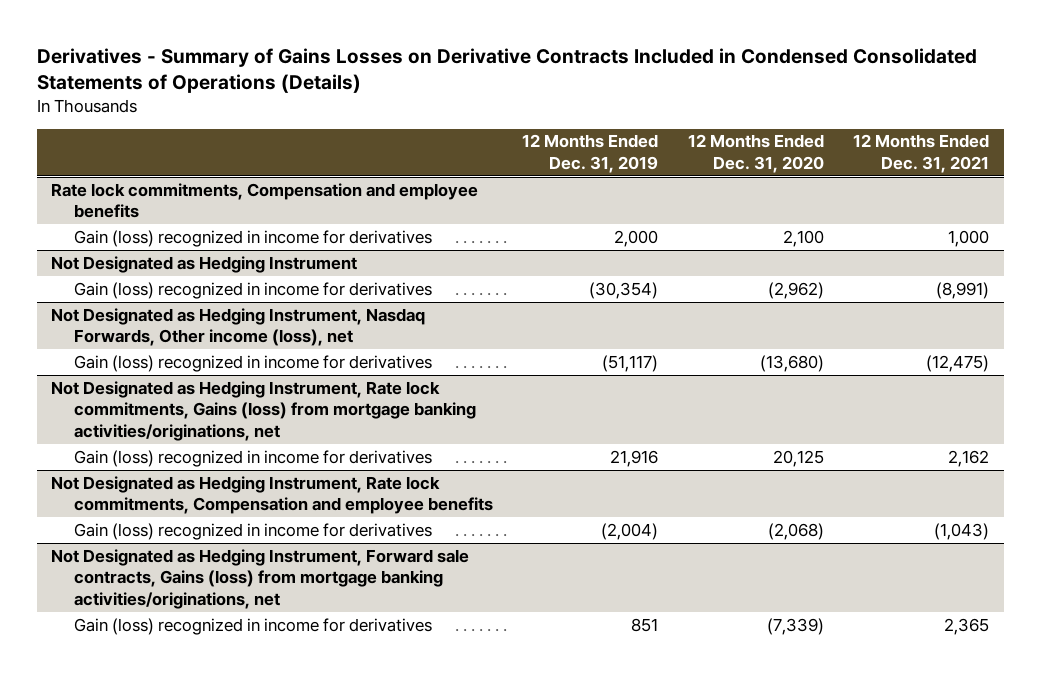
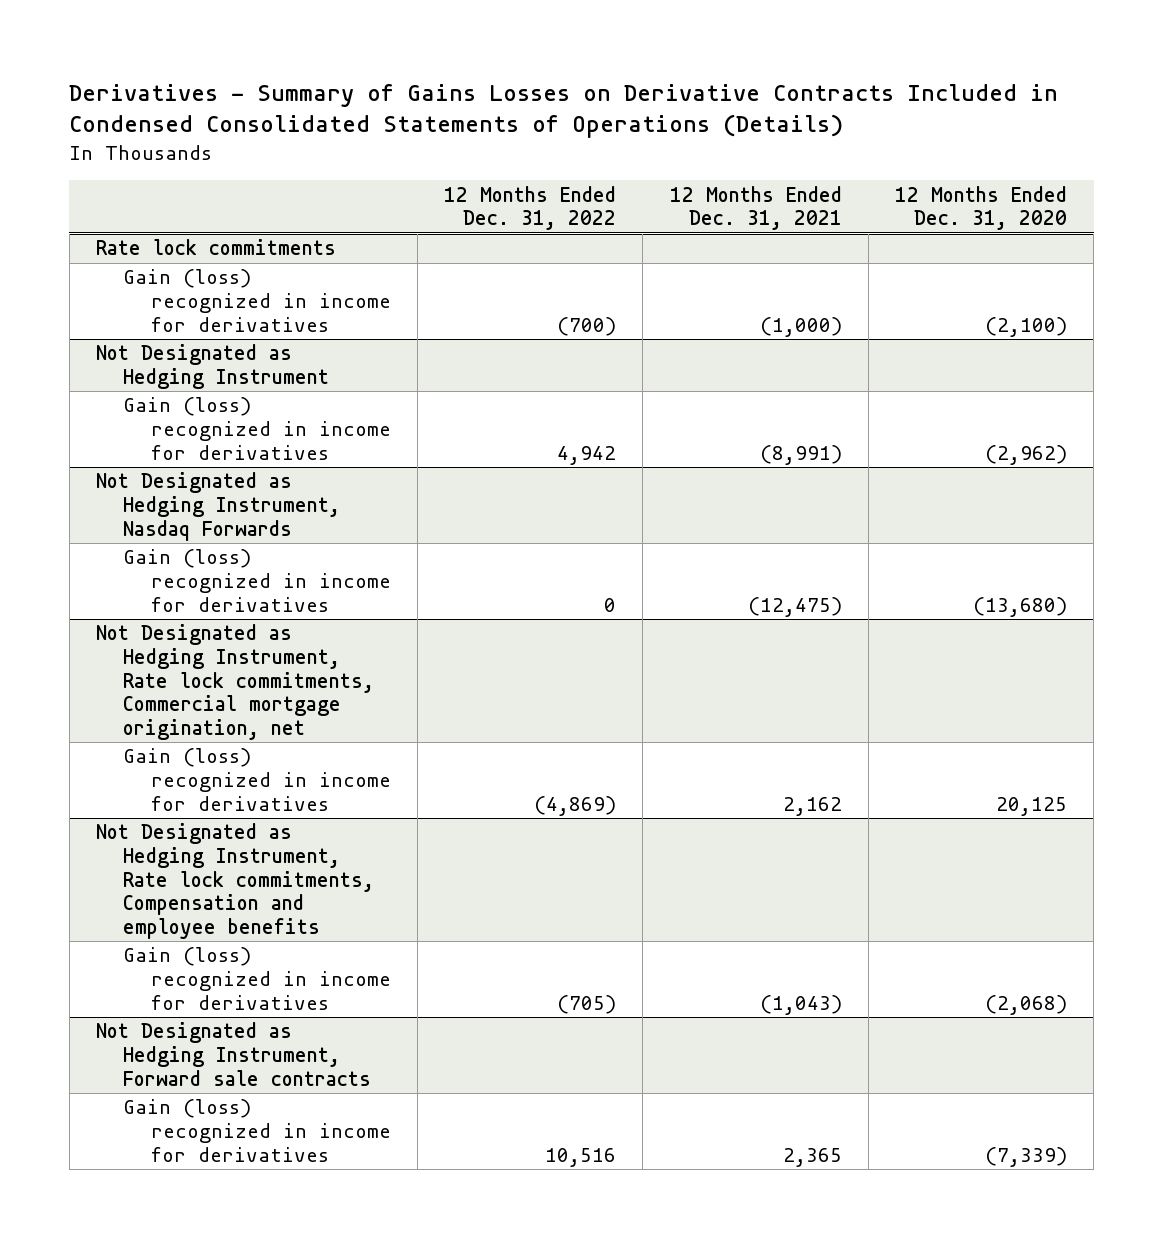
- | 12 Months Ended Dec. 31, 2019 | 12 Months Ended Dec. 31, 2020 | 12 Months Ended Dec. 31, 2021
+ | 12 Months Ended Dec. 31, 2022 | 12 Months Ended Dec. 31, 2021 | 12 Months Ended Dec. 31, 2020
- Rate lock commitments, Compensation and employee benefits
- Gain (loss) recognized in income for derivatives | 2,000 | 2,100 | 1,000
+ Rate lock commitments
+ Gain (loss) recognized in income for derivatives | (700) | (1,000) | (2,100)
- Not Designated as Hedging Instrument, Nasdaq Forwards, Other income (loss), net
+ Not Designated as Hedging Instrument, Nasdaq Forwards
- Not Designated as Hedging Instrument, Rate lock commitments, Gains (loss) from mortgage banking activities/originations, net
+ Not Designated as Hedging Instrument, Rate lock commitments, Commercial mortgage origination, net
- Not Designated as Hedging Instrument, Forward sale contracts, Gains (loss) from mortgage banking activities/originations, net
+ Not Designated as Hedging Instrument, Forward sale contracts

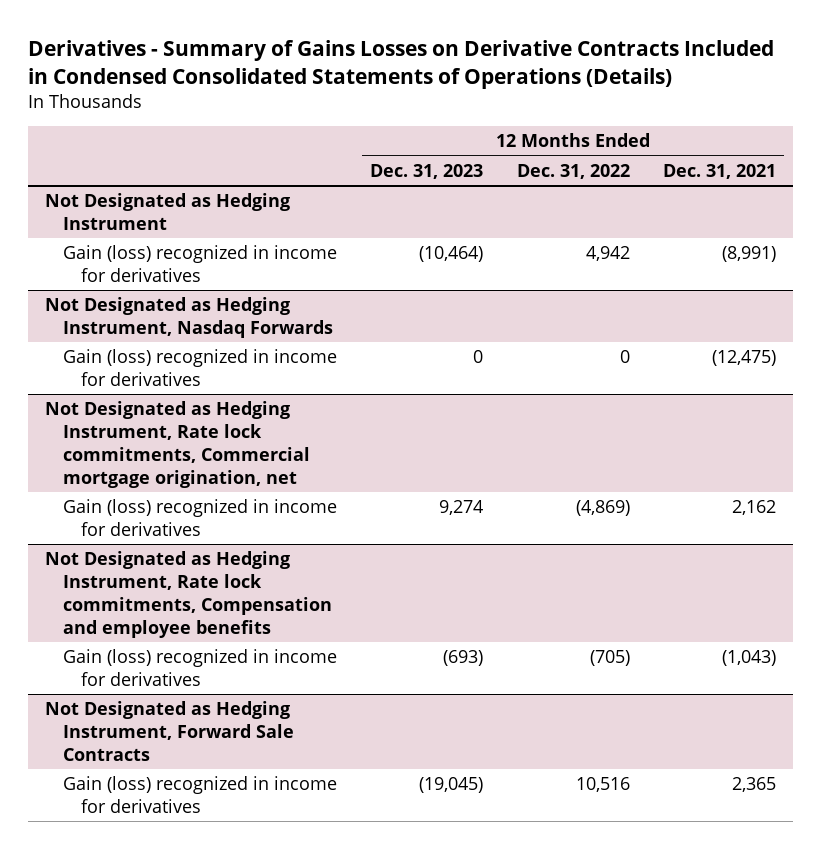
- | 12 Months Ended Dec. 31, 2022 | 12 Months Ended Dec. 31, 2021 | 12 Months Ended Dec. 31, 2020
+ | 12 Months Ended Dec. 31, 2023 | 12 Months Ended Dec. 31, 2022 | 12 Months Ended Dec. 31, 2021
- Rate lock commitments
- Gain (loss) recognized in income for derivatives | (700) | (1,000) | (2,100)
- Not Designated as Hedging Instrument, Forward sale contracts
+ Not Designated as Hedging Instrument, Forward Sale Contracts

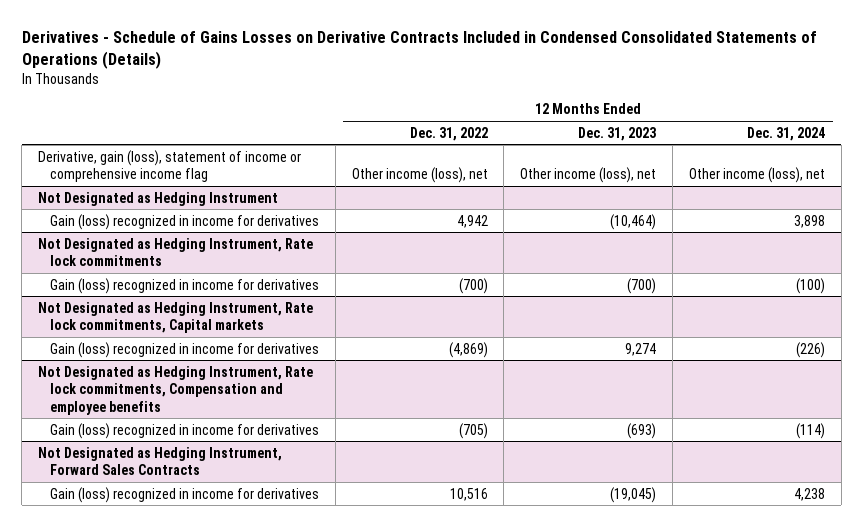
- Derivatives - Summary of Gains Losses on Derivative Contracts Included in Condensed Consolidated Statements of Operations (Details)
+ Derivatives - Schedule of Gains Losses on Derivative Contracts Included in Condensed Consolidated Statements of Operations (Details)
- | 12 Months Ended Dec. 31, 2023 | 12 Months Ended Dec. 31, 2022 | 12 Months Ended Dec. 31, 2021
+ | 12 Months Ended Dec. 31, 2022 | 12 Months Ended Dec. 31, 2023 | 12 Months Ended Dec. 31, 2024
+ Derivative, gain (loss), statement of income or comprehensive income flag | Other income (loss), net | Other income (loss), net | Other income (loss), net
- Not Designated as Hedging Instrument, Nasdaq Forwards
- Gain (loss) recognized in income for derivatives | 0 | 0 | (12,475)
- Not Designated as Hedging Instrument, Rate lock commitments, Commercial mortgage origination, net
+ Not Designated as Hedging Instrument, Rate lock commitments
+ Gain (loss) recognized in income for derivatives | (700) | (700) | (100)
+ Not Designated as Hedging Instrument, Rate lock commitments, Capital markets
- Not Designated as Hedging Instrument, Forward Sale Contracts
+ Not Designated as Hedging Instrument, Forward Sales Contracts

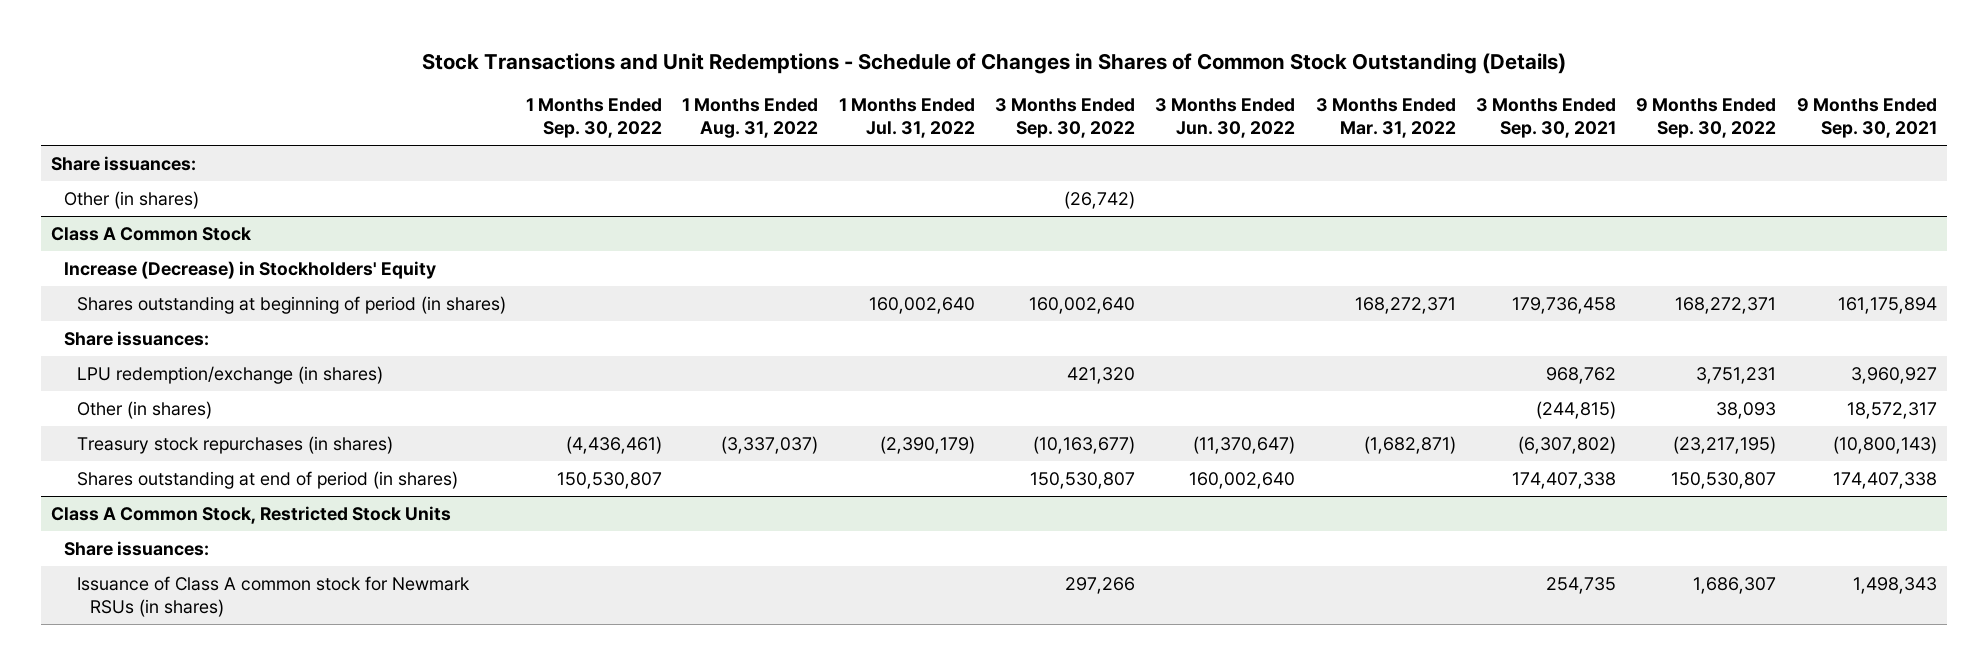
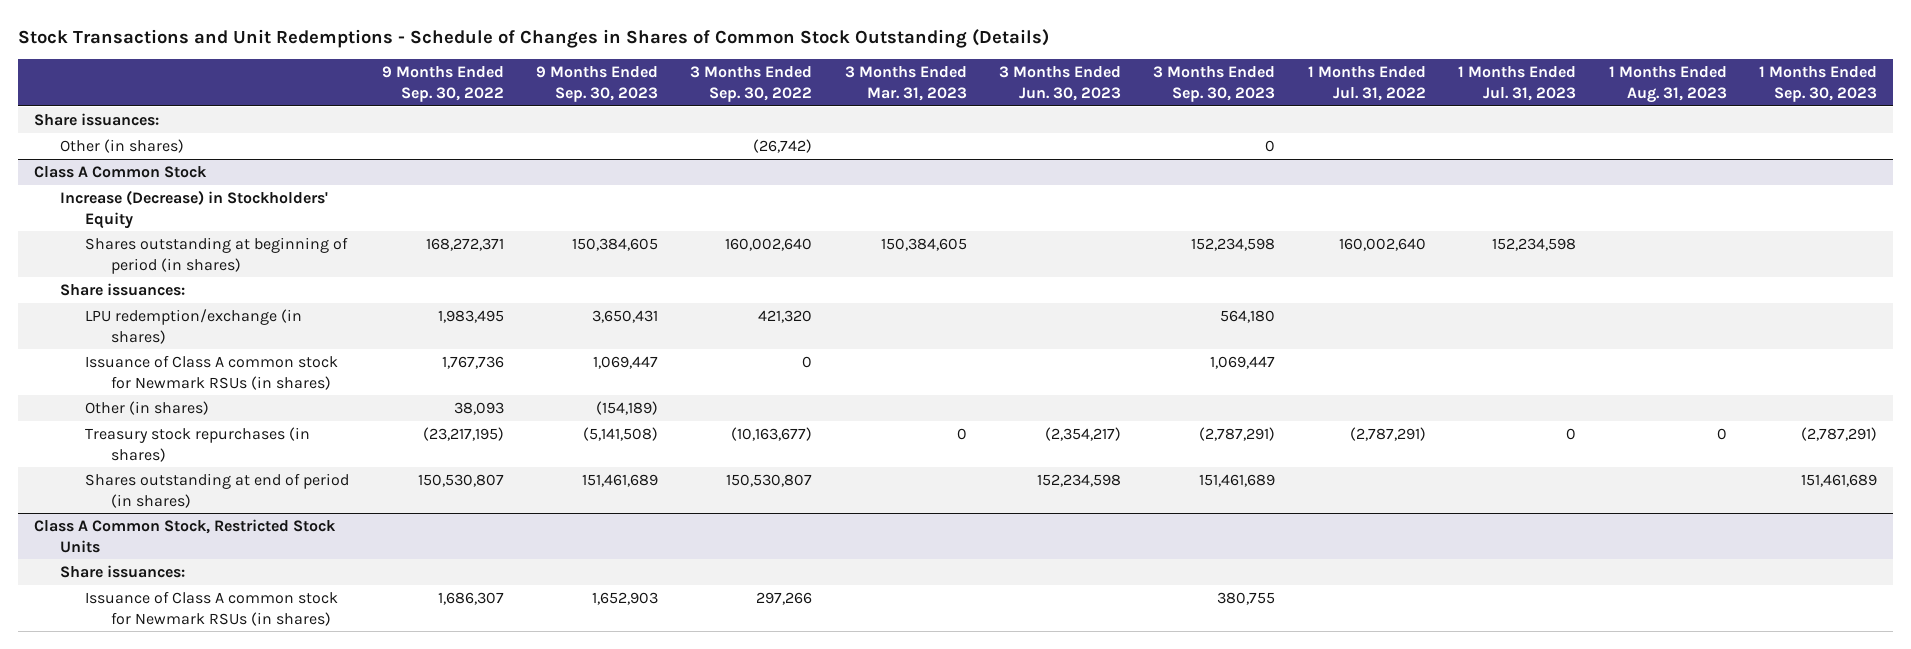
- | 1 Months Ended Sep. 30, 2022 | 1 Months Ended Aug. 31, 2022 | 1 Months Ended Jul. 31, 2022 | 3 Months Ended Sep. 30, 2022 | 3 Months Ended Jun. 30, 2022 | 3 Months Ended Mar. 31, 2022 | 3 Months Ended Sep. 30, 2021 | 9 Months Ended Sep. 30, 2022 | 9 Months Ended Sep. 30, 2021
+ | 9 Months Ended Sep. 30, 2022 | 9 Months Ended Sep. 30, 2023 | 3 Months Ended Sep. 30, 2022 | 3 Months Ended Mar. 31, 2023 | 3 Months Ended Jun. 30, 2023 | 3 Months Ended Sep. 30, 2023 | 1 Months Ended Jul. 31, 2022 | 1 Months Ended Jul. 31, 2023 | 1 Months Ended Aug. 31, 2023 | 1 Months Ended Sep. 30, 2023
@ Class A Common Stock
- LPU redemption/exchange (in shares) | | | | 421,320 | | | 968,762 | 3,751,231 | 3,960,927
+ LPU redemption/exchange (in shares) | 1,983,495 | 3,650,431 | 421,320 | | | 564,180 | | | |
+ Issuance of Class A common stock for Newmark RSUs (in shares) | 1,767,736 | 1,069,447 | 0 | | | 1,069,447 | | | |
- Treasury stock repurchases (in shares) | (4,436,461) | (3,337,037) | (2,390,179) | (10,163,677) | (11,370,647) | (1,682,871) | (6,307,802) | (23,217,195) | (10,800,143)
+ Treasury stock repurchases (in shares) | (23,217,195) | (5,141,508) | (10,163,677) | 0 | (2,354,217) | (2,787,291) | (2,787,291) | 0 | 0 | (2,787,291)

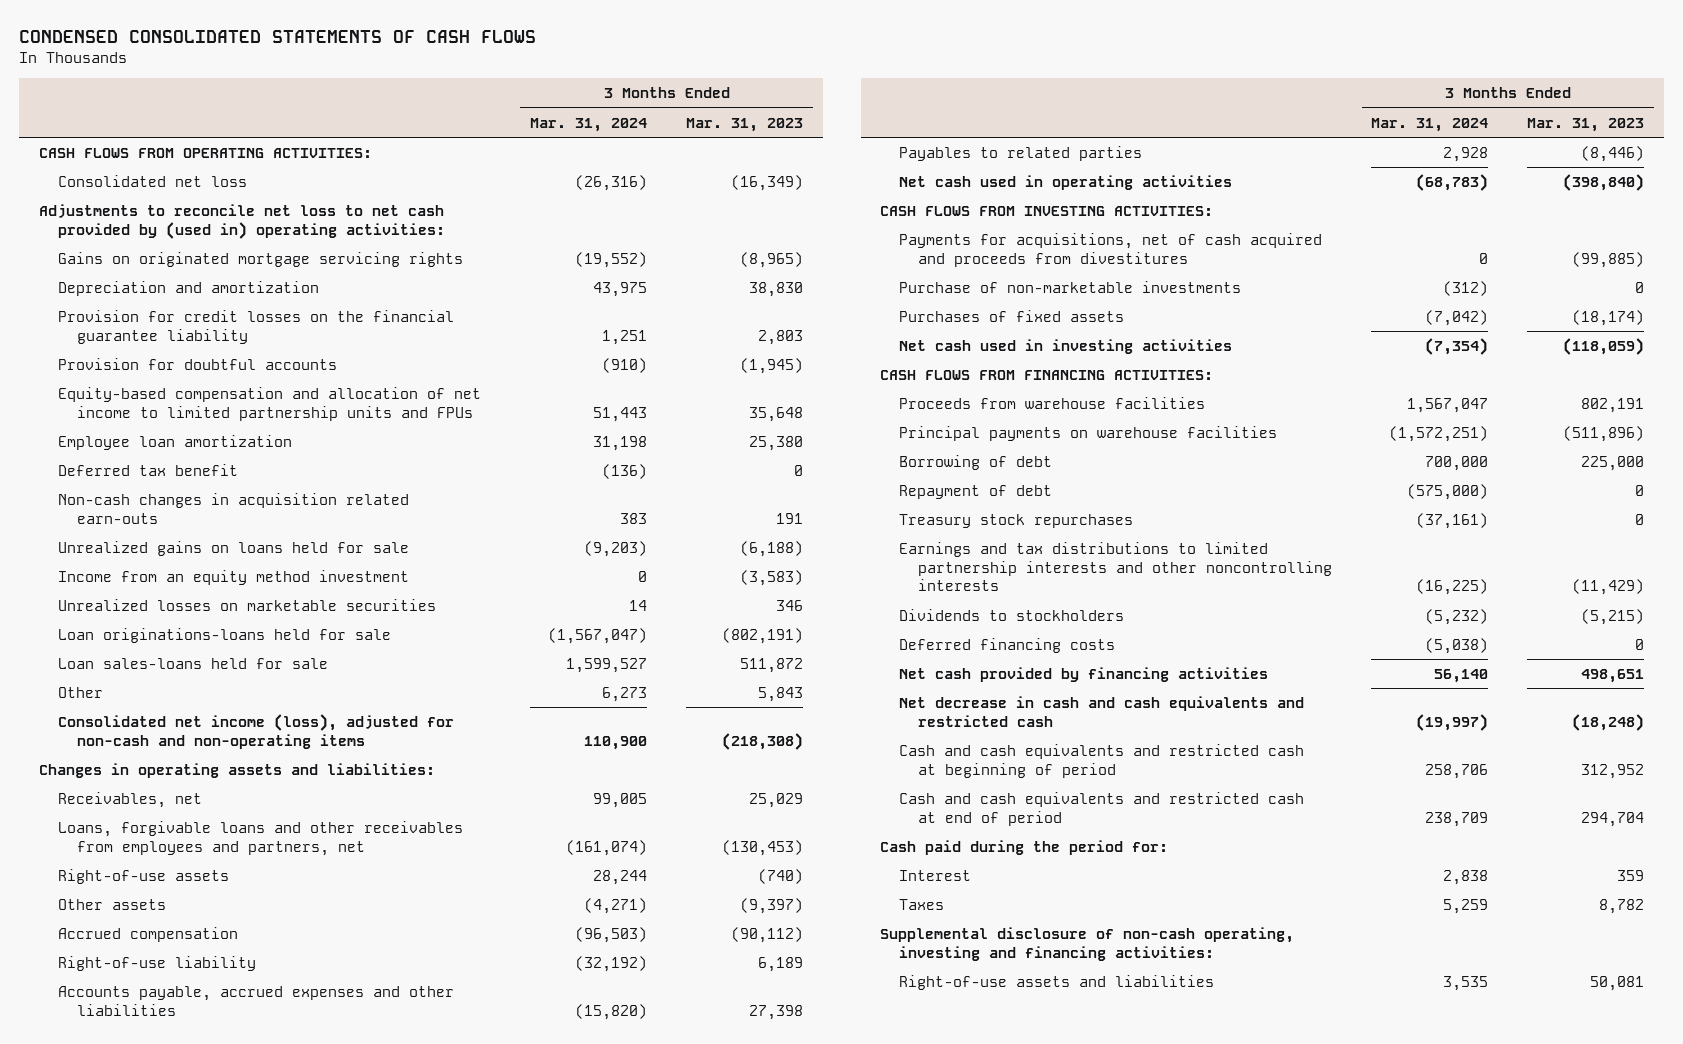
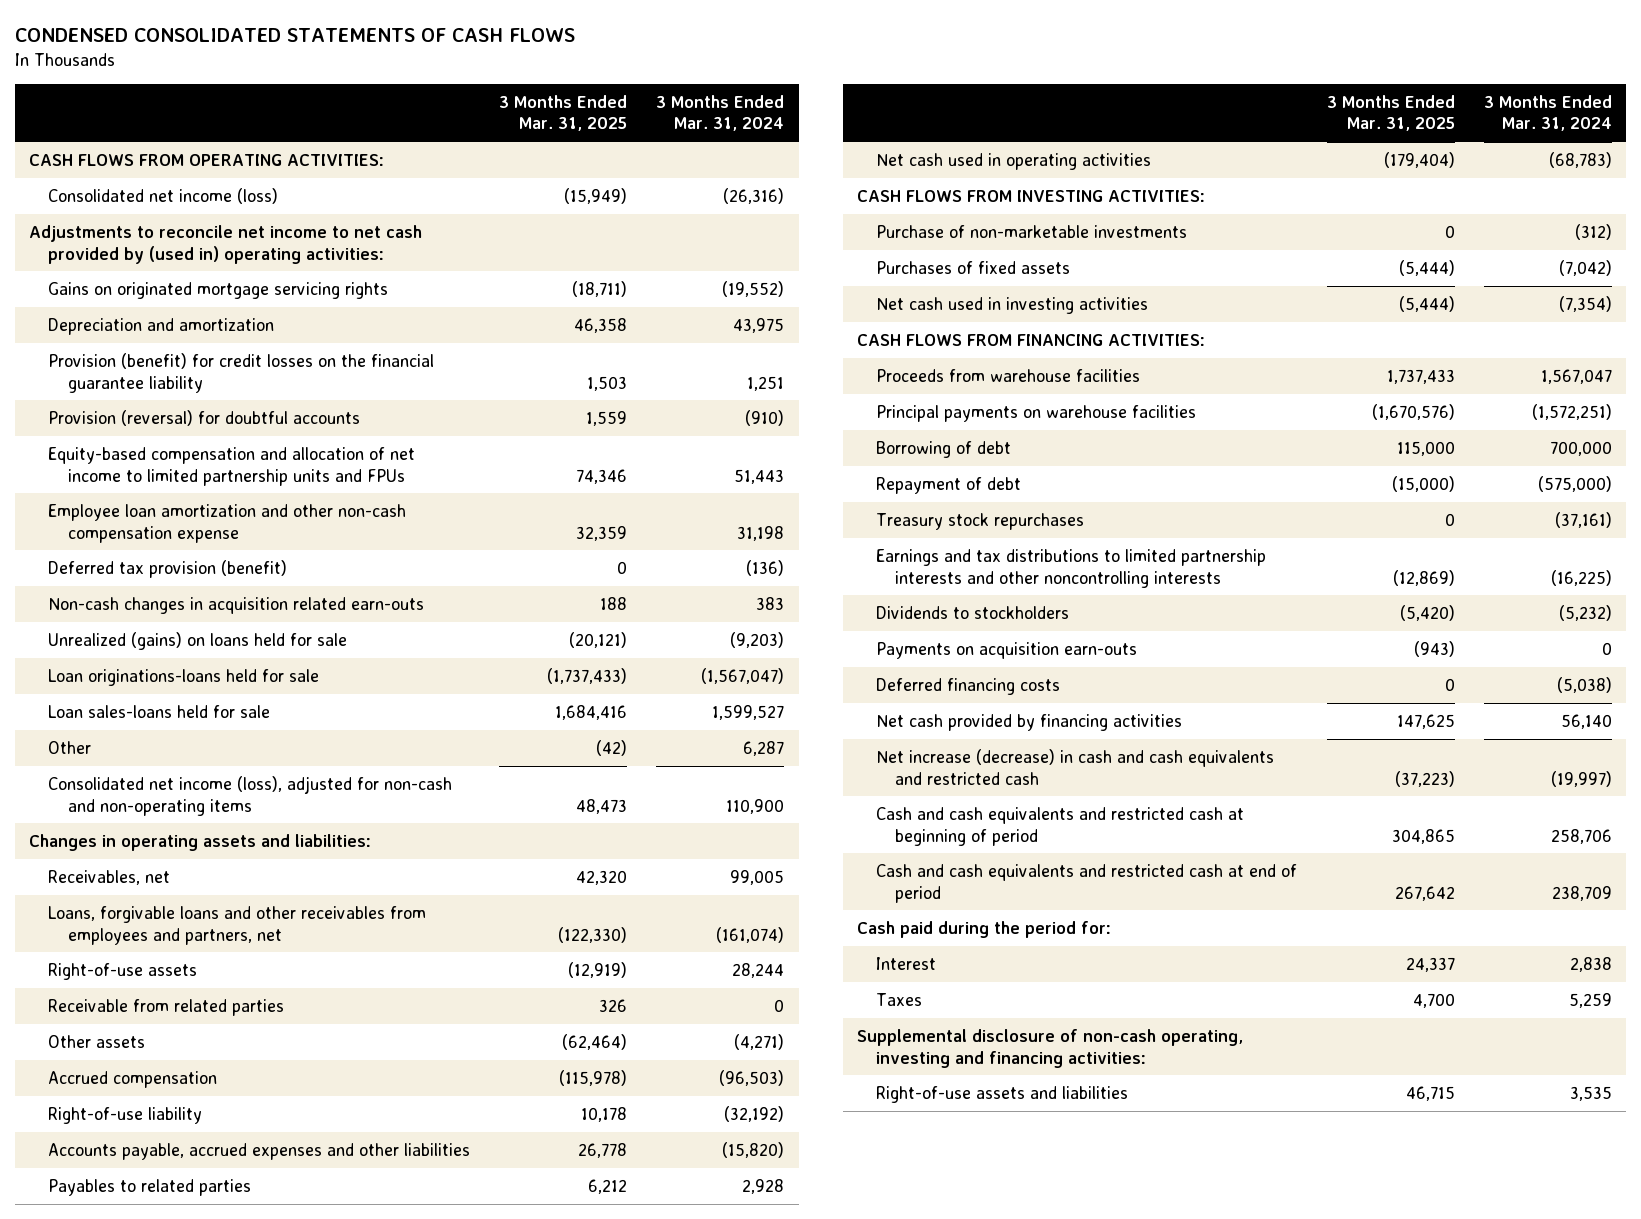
- | 3 Months Ended Mar. 31, 2024 | 3 Months Ended Mar. 31, 2023
+ | 3 Months Ended Mar. 31, 2025 | 3 Months Ended Mar. 31, 2024
- Consolidated net loss | (26,316) | (16,349)
- Adjustments to reconcile net loss to net cash provided by (used in) operating activities:
+ Consolidated net income (loss) | (15,949) | (26,316)
+ Adjustments to reconcile net income to net cash provided by (used in) operating activities:
- Provision for credit losses on the financial guarantee liability | 1,251 | 2,803
- Provision for doubtful accounts | (910) | (1,945)
+ Provision (benefit) for credit losses on the financial guarantee liability | 1,503 | 1,251
+ Provision (reversal) for doubtful accounts | 1,559 | (910)
- Employee loan amortization | 31,198 | 25,380
- Deferred tax benefit | (136) | 0
+ Employee loan amortization and other non-cash compensation expense | 32,359 | 31,198
+ Deferred tax provision (benefit) | 0 | (136)
- Unrealized gains on loans held for sale | (9,203) | (6,188)
- Income from an equity method investment | 0 | (3,583)
- Unrealized losses on marketable securities | 14 | 346
+ Unrealized (gains) on loans held for sale | (20,121) | (9,203)
- Other | 6,273 | 5,843
+ Other | (42) | 6,287
+ Receivable from related parties | 326 | 0
- Payments for acquisitions, net of cash acquired and proceeds from divestitures | 0 | (99,885)
+ Payments on acquisition earn-outs | (943) | 0
- Net decrease in cash and cash equivalents and restricted cash | (19,997) | (18,248)
+ Net increase (decrease) in cash and cash equivalents and restricted cash | (37,223) | (19,997)

